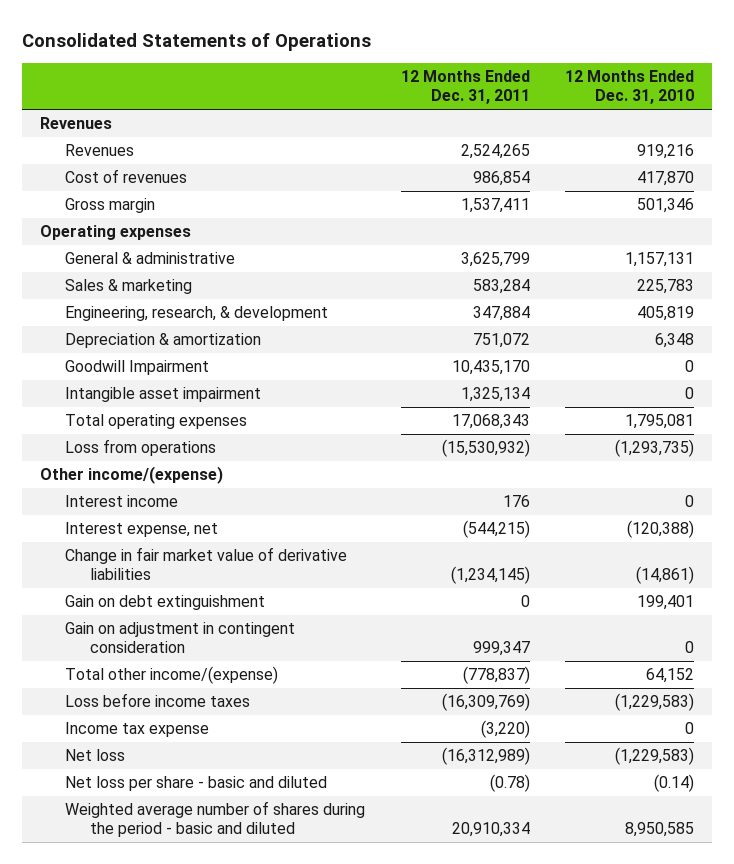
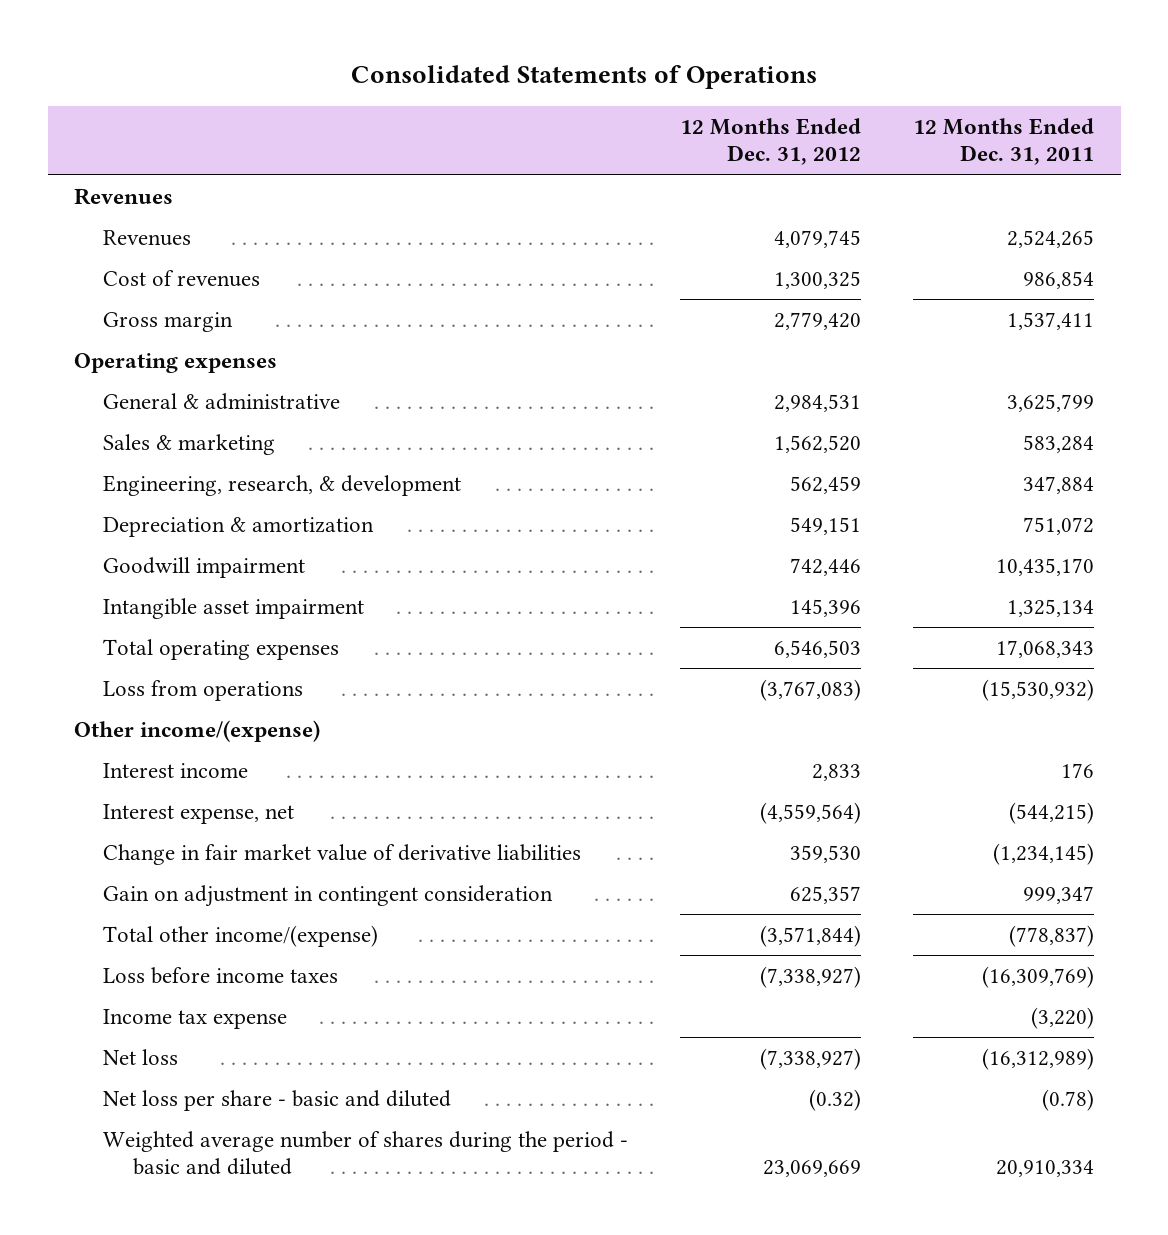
- | 12 Months Ended Dec. 31, 2011 | 12 Months Ended Dec. 31, 2010
+ | 12 Months Ended Dec. 31, 2012 | 12 Months Ended Dec. 31, 2011
- Goodwill Impairment | 10,435,170 | 0
+ Goodwill impairment | 742,446 | 10,435,170
- Gain on debt extinguishment | 0 | 199,401

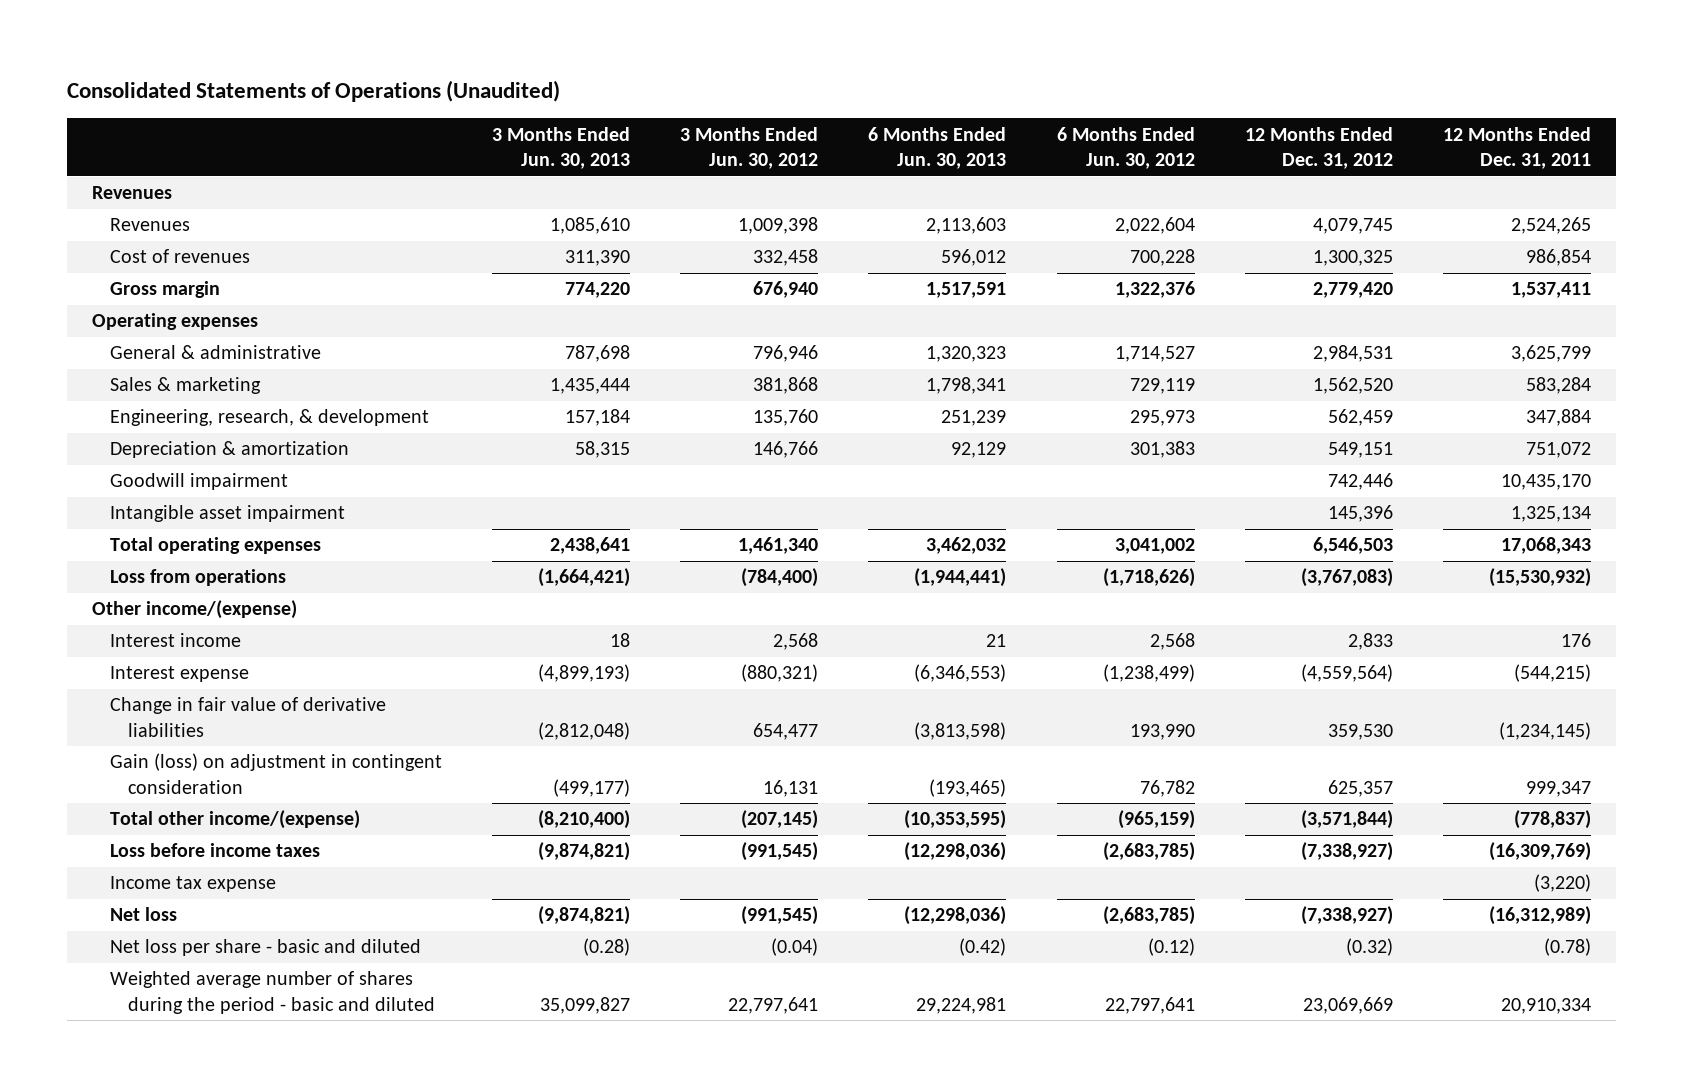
- Consolidated Statements of Operations
+ Consolidated Statements of Operations (Unaudited)
- | 12 Months Ended Dec. 31, 2012 | 12 Months Ended Dec. 31, 2011
+ | 3 Months Ended Jun. 30, 2013 | 3 Months Ended Jun. 30, 2012 | 6 Months Ended Jun. 30, 2013 | 6 Months Ended Jun. 30, 2012 | 12 Months Ended Dec. 31, 2012 | 12 Months Ended Dec. 31, 2011
- Interest expense, net | (4,559,564) | (544,215)
- Change in fair market value of derivative liabilities | 359,530 | (1,234,145)
- Gain on adjustment in contingent consideration | 625,357 | 999,347
+ Interest expense | (4,899,193) | (880,321) | (6,346,553) | (1,238,499) | (4,559,564) | (544,215)
+ Change in fair value of derivative liabilities | (2,812,048) | 654,477 | (3,813,598) | 193,990 | 359,530 | (1,234,145)
+ Gain (loss) on adjustment in contingent consideration | (499,177) | 16,131 | (193,465) | 76,782 | 625,357 | 999,347

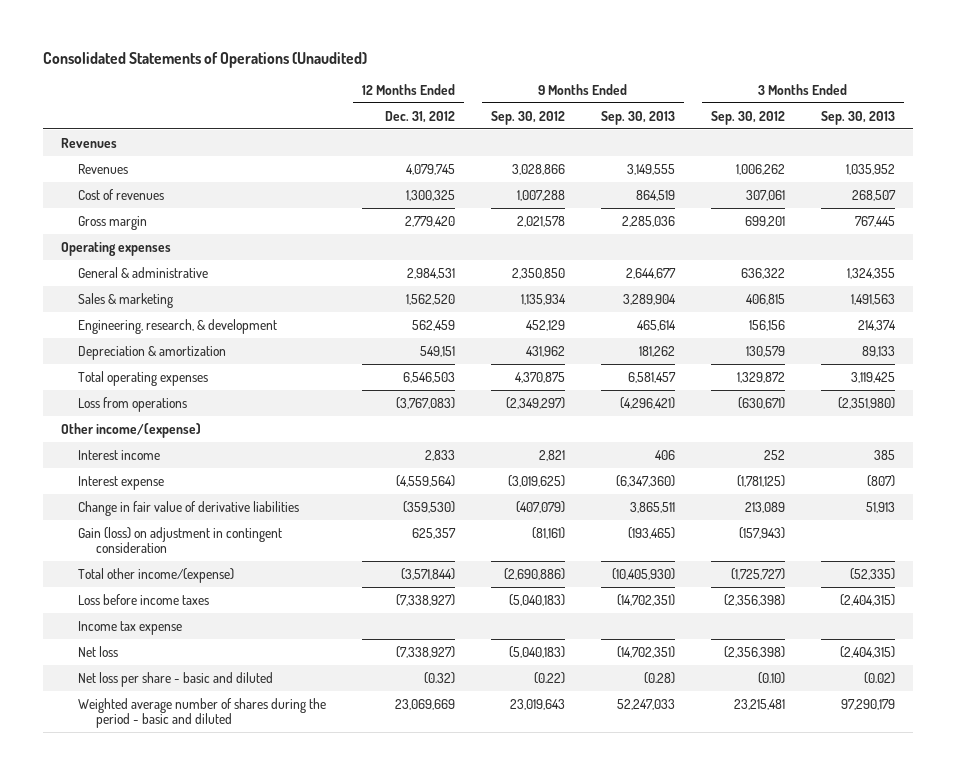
- | 3 Months Ended Jun. 30, 2013 | 3 Months Ended Jun. 30, 2012 | 6 Months Ended Jun. 30, 2013 | 6 Months Ended Jun. 30, 2012 | 12 Months Ended Dec. 31, 2012 | 12 Months Ended Dec. 31, 2011
+ | 12 Months Ended Dec. 31, 2012 | 9 Months Ended Sep. 30, 2012 | 9 Months Ended Sep. 30, 2013 | 3 Months Ended Sep. 30, 2012 | 3 Months Ended Sep. 30, 2013
- Goodwill impairment | | | | | 742,446 | 10,435,170
- Intangible asset impairment | | | | | 145,396 | 1,325,134
- Change in fair value of derivative liabilities | (2,812,048) | 654,477 | (3,813,598) | 193,990 | 359,530 | (1,234,145)
+ Change in fair value of derivative liabilities | (359,530) | (407,079) | 3,865,511 | 213,089 | 51,913

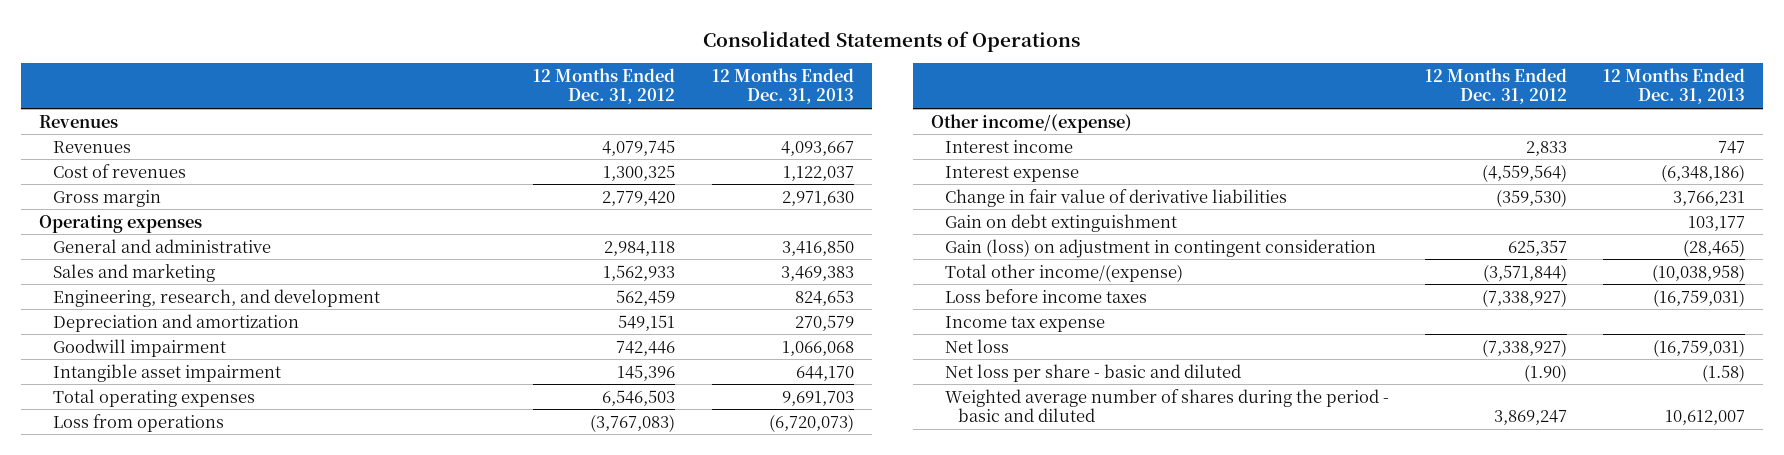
- Consolidated Statements of Operations (Unaudited)
+ Consolidated Statements of Operations
- | 12 Months Ended Dec. 31, 2012 | 9 Months Ended Sep. 30, 2012 | 9 Months Ended Sep. 30, 2013 | 3 Months Ended Sep. 30, 2012 | 3 Months Ended Sep. 30, 2013
+ | 12 Months Ended Dec. 31, 2012 | 12 Months Ended Dec. 31, 2013
- General & administrative | 2,984,531 | 2,350,850 | 2,644,677 | 636,322 | 1,324,355
- Sales & marketing | 1,562,520 | 1,135,934 | 3,289,904 | 406,815 | 1,491,563
- Engineering, research, & development | 562,459 | 452,129 | 465,614 | 156,156 | 214,374
- Depreciation & amortization | 549,151 | 431,962 | 181,262 | 130,579 | 89,133
+ General and administrative | 2,984,118 | 3,416,850
+ Sales and marketing | 1,562,933 | 3,469,383
+ Engineering, research, and development | 562,459 | 824,653
+ Depreciation and amortization | 549,151 | 270,579
+ Goodwill impairment | 742,446 | 1,066,068
+ Intangible asset impairment | 145,396 | 644,170
+ Gain on debt extinguishment | | 103,177
- Net loss per share - basic and diluted | (0.32) | (0.22) | (0.28) | (0.10) | (0.02)
- Weighted average number of shares during the period - basic and diluted | 23,069,669 | 23,019,643 | 52,247,033 | 23,215,481 | 97,290,179
+ Net loss per share - basic and diluted | (1.90) | (1.58)
+ Weighted average number of shares during the period - basic and diluted | 3,869,247 | 10,612,007

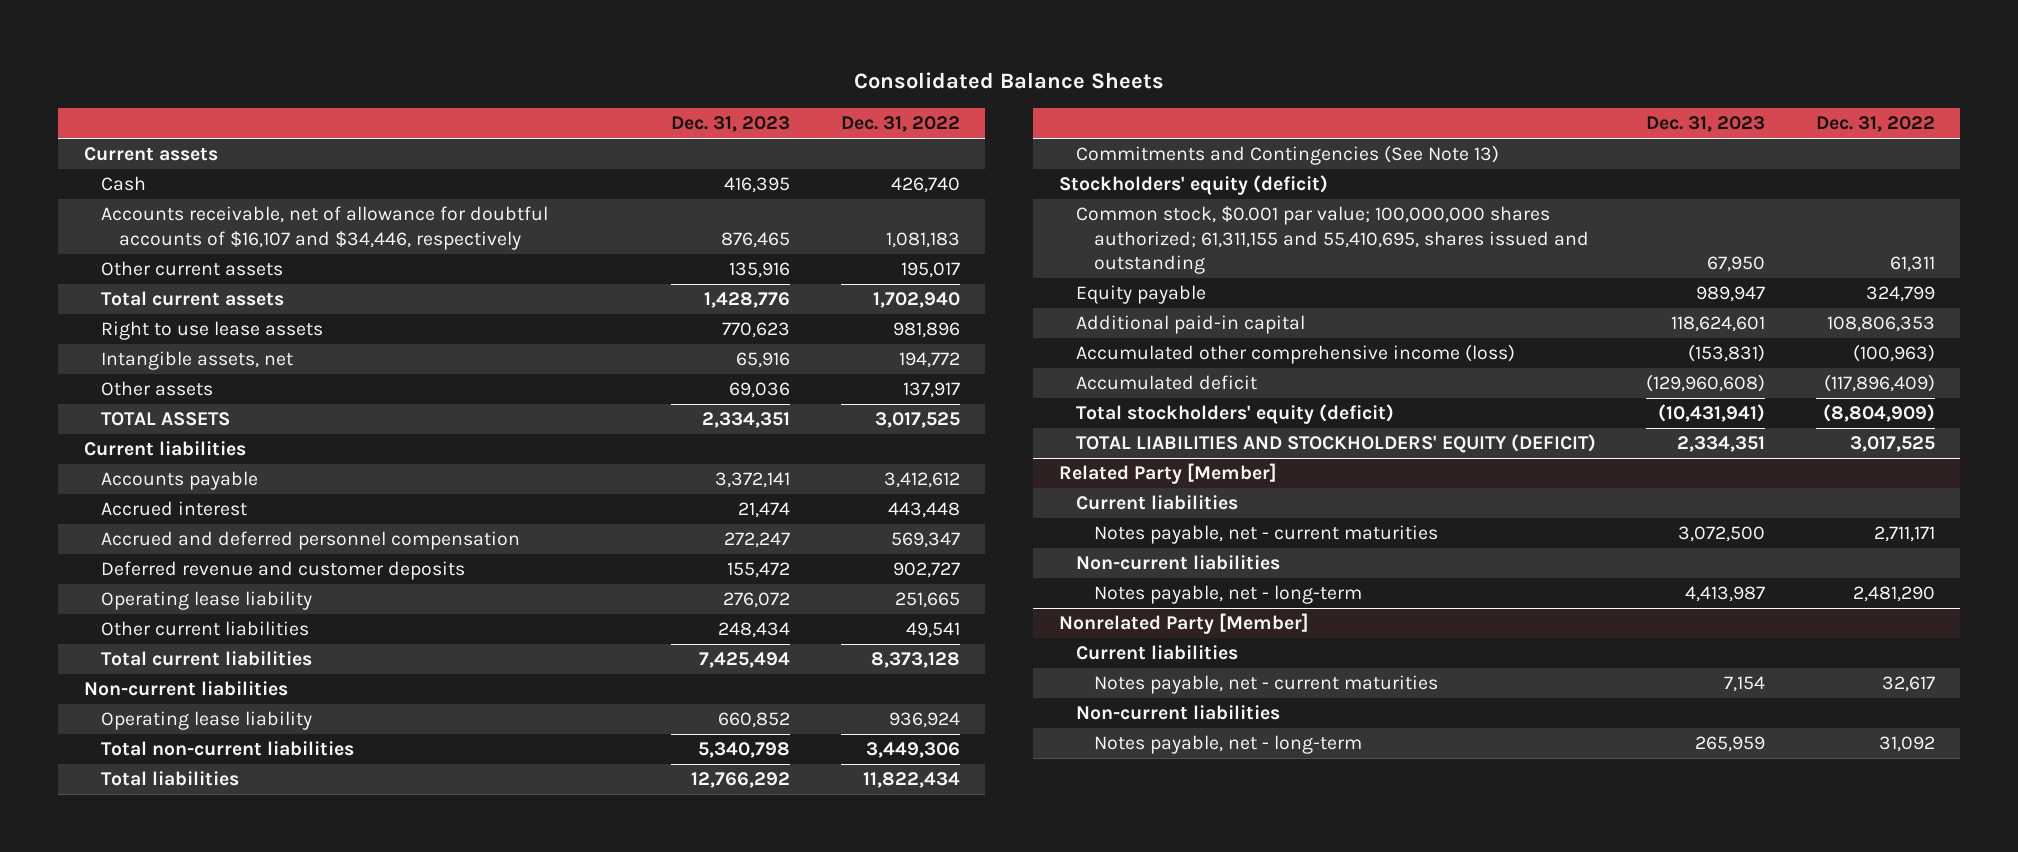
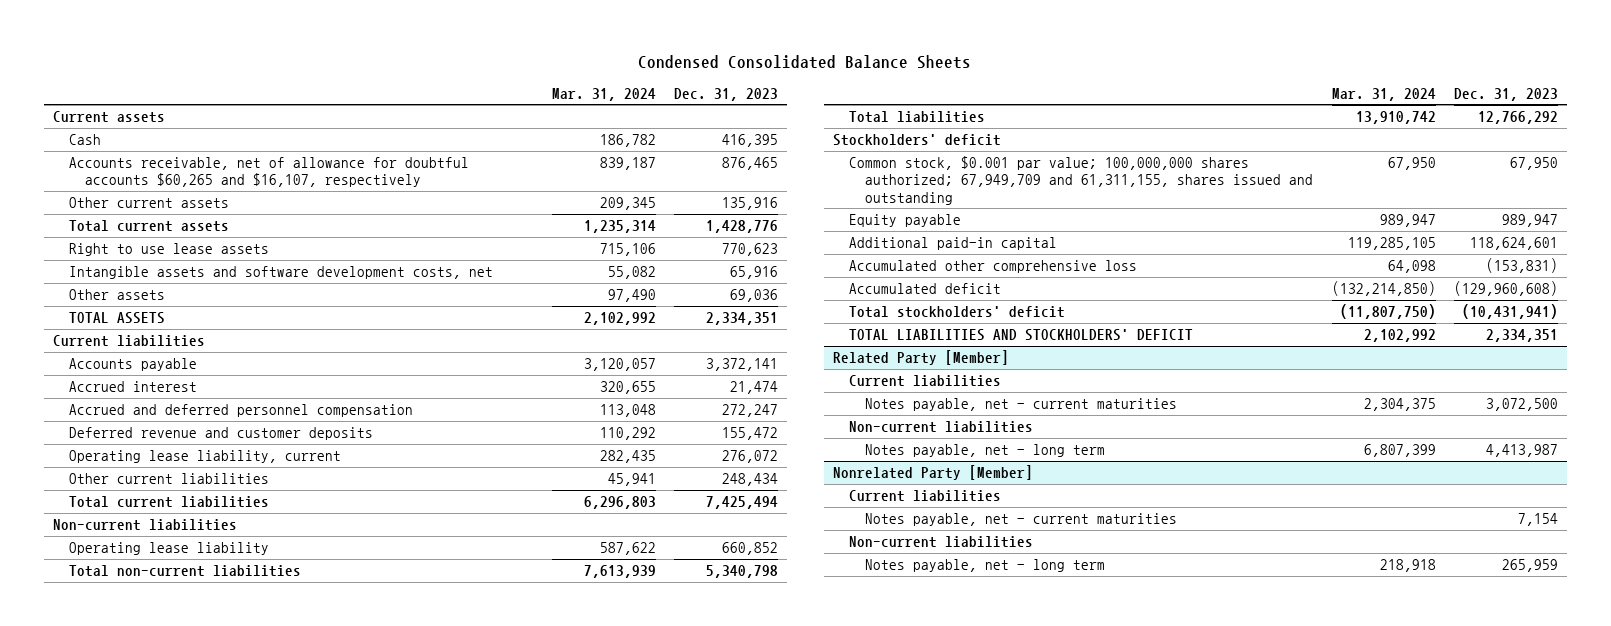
- Consolidated Balance Sheets
+ Condensed Consolidated Balance Sheets
- | Dec. 31, 2023 | Dec. 31, 2022
+ | Mar. 31, 2024 | Dec. 31, 2023
- Accounts receivable, net of allowance for doubtful accounts of $16,107 and $34,446, respectively | 876,465 | 1,081,183
+ Accounts receivable, net of allowance for doubtful accounts $60,265 and $16,107, respectively | 839,187 | 876,465
- Intangible assets, net | 65,916 | 194,772
+ Intangible assets and software development costs, net | 55,082 | 65,916
- Operating lease liability | 276,072 | 251,665
+ Operating lease liability, current | 282,435 | 276,072
- Commitments and Contingencies (See Note 13)
- Stockholders' equity (deficit)
- Common stock, $0.001 par value; 100,000,000 shares authorized; 61,311,155 and 55,410,695, shares issued and outstanding | 67,950 | 61,311
+ Stockholders' deficit
+ Common stock, $0.001 par value; 100,000,000 shares authorized; 67,949,709 and 61,311,155, shares issued and outstanding | 67,950 | 67,950
- Accumulated other comprehensive income (loss) | (153,831) | (100,963)
+ Accumulated other comprehensive loss | 64,098 | (153,831)
- Total stockholders' equity (deficit) | (10,431,941) | (8,804,909)
- TOTAL LIABILITIES AND STOCKHOLDERS' EQUITY (DEFICIT) | 2,334,351 | 3,017,525
+ Total stockholders' deficit | (11,807,750) | (10,431,941)
+ TOTAL LIABILITIES AND STOCKHOLDERS' DEFICIT | 2,102,992 | 2,334,351
@ Related Party [Member]
- Notes payable, net - long-term | 4,413,987 | 2,481,290
+ Notes payable, net - long term | 6,807,399 | 4,413,987
@ Nonrelated Party [Member]
- Notes payable, net - long-term | 265,959 | 31,092
+ Notes payable, net - long term | 218,918 | 265,959

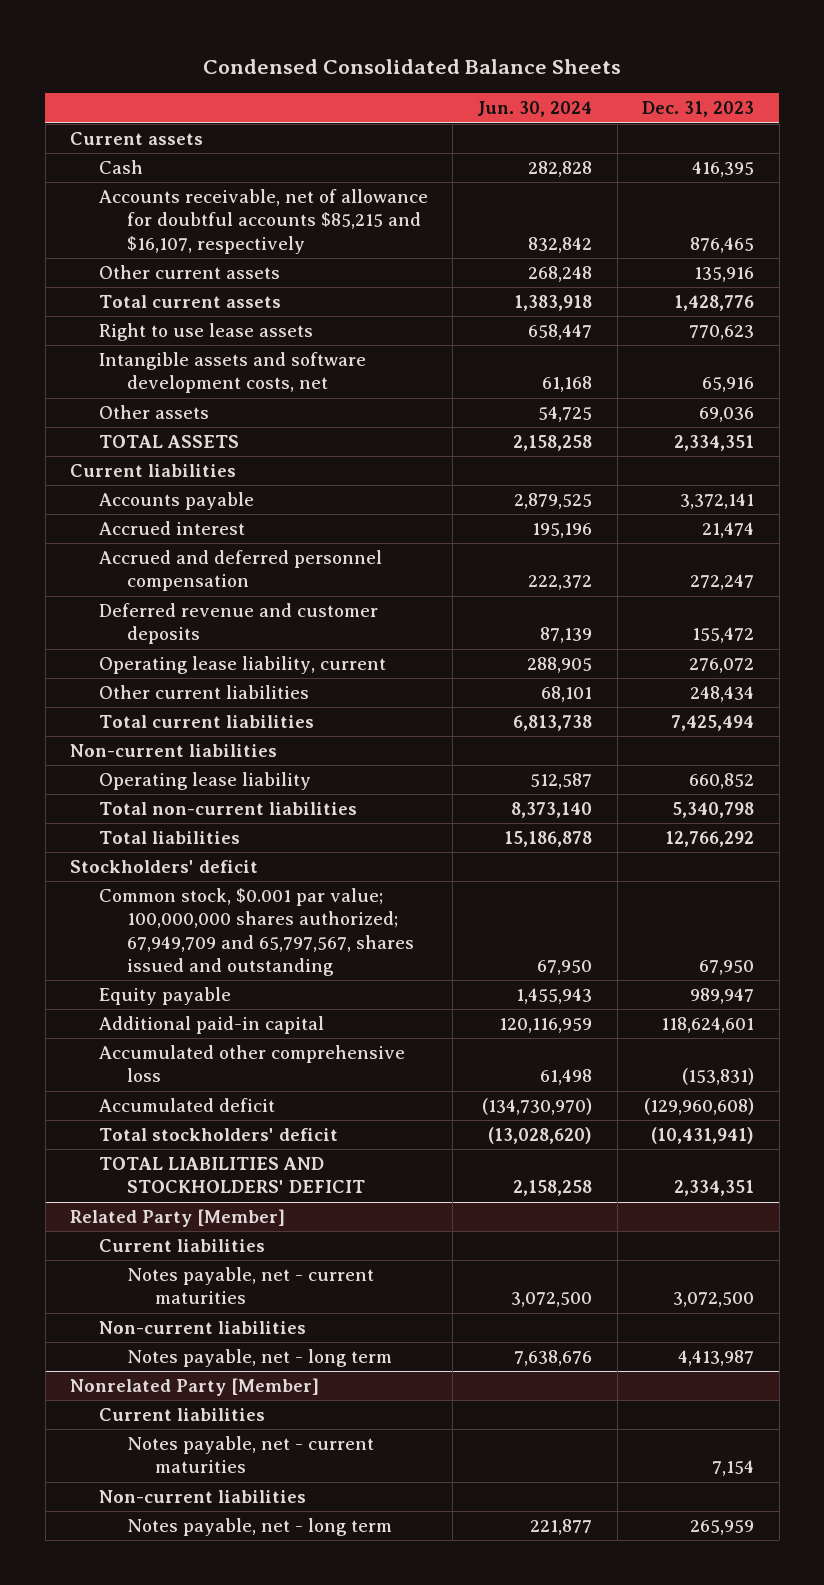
- | Mar. 31, 2024 | Dec. 31, 2023
+ | Jun. 30, 2024 | Dec. 31, 2023
- Accounts receivable, net of allowance for doubtful accounts $60,265 and $16,107, respectively | 839,187 | 876,465
+ Accounts receivable, net of allowance for doubtful accounts $85,215 and $16,107, respectively | 832,842 | 876,465
- Common stock, $0.001 par value; 100,000,000 shares authorized; 67,949,709 and 61,311,155, shares issued and outstanding | 67,950 | 67,950
+ Common stock, $0.001 par value; 100,000,000 shares authorized; 67,949,709 and 65,797,567, shares issued and outstanding | 67,950 | 67,950

